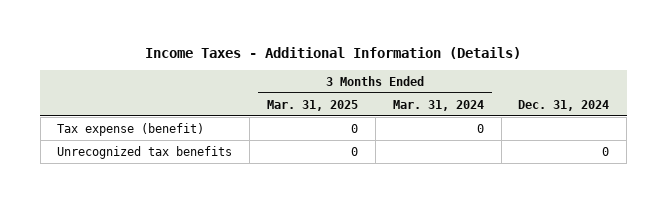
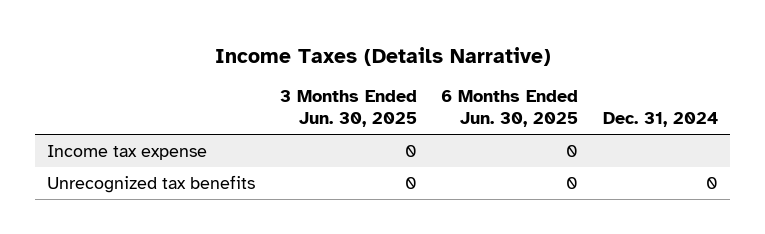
- Income Taxes - Additional Information (Details)
+ Income Taxes (Details Narrative)
- | 3 Months Ended Mar. 31, 2025 | 3 Months Ended Mar. 31, 2024 | Dec. 31, 2024
+ | 3 Months Ended Jun. 30, 2025 | 6 Months Ended Jun. 30, 2025 | Dec. 31, 2024
- Tax expense (benefit) | 0 | 0 |
+ Income tax expense | 0 | 0 |

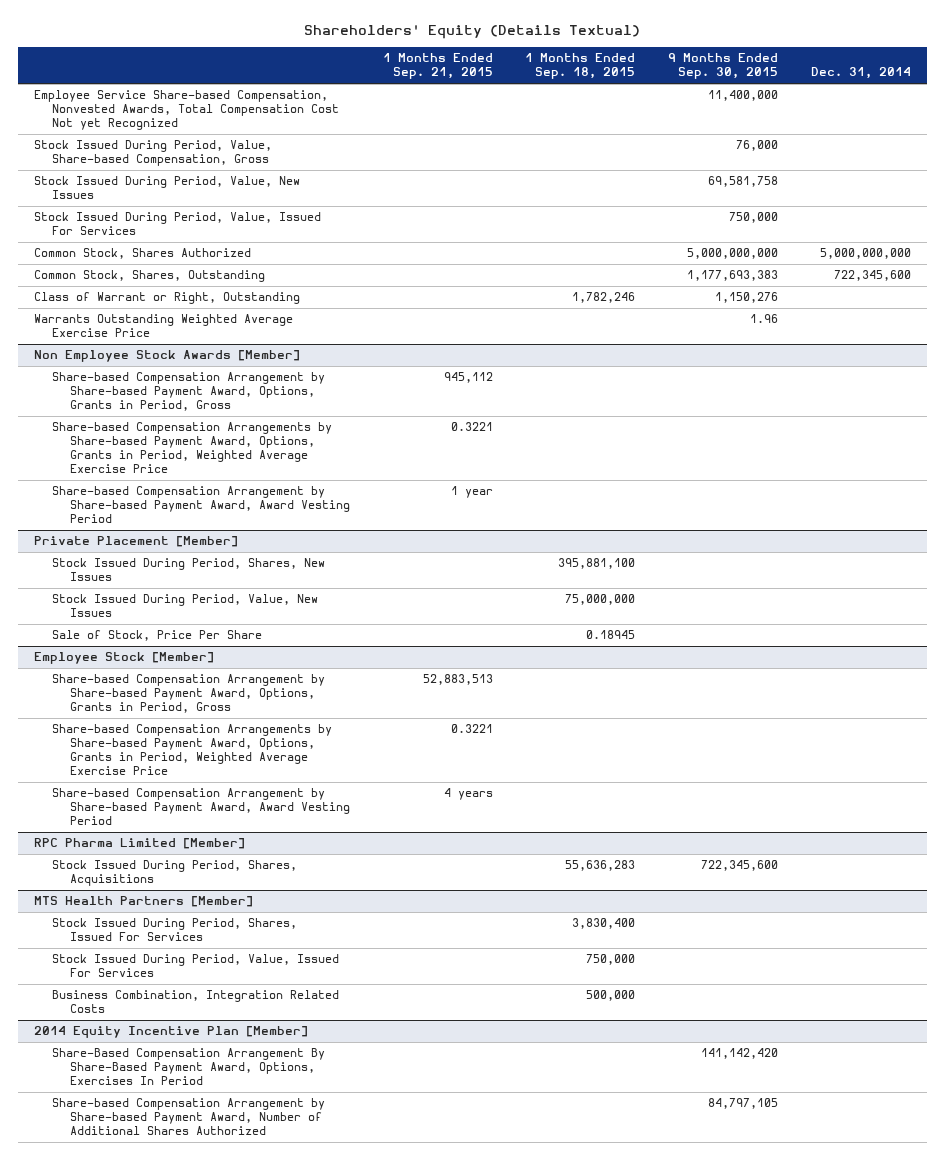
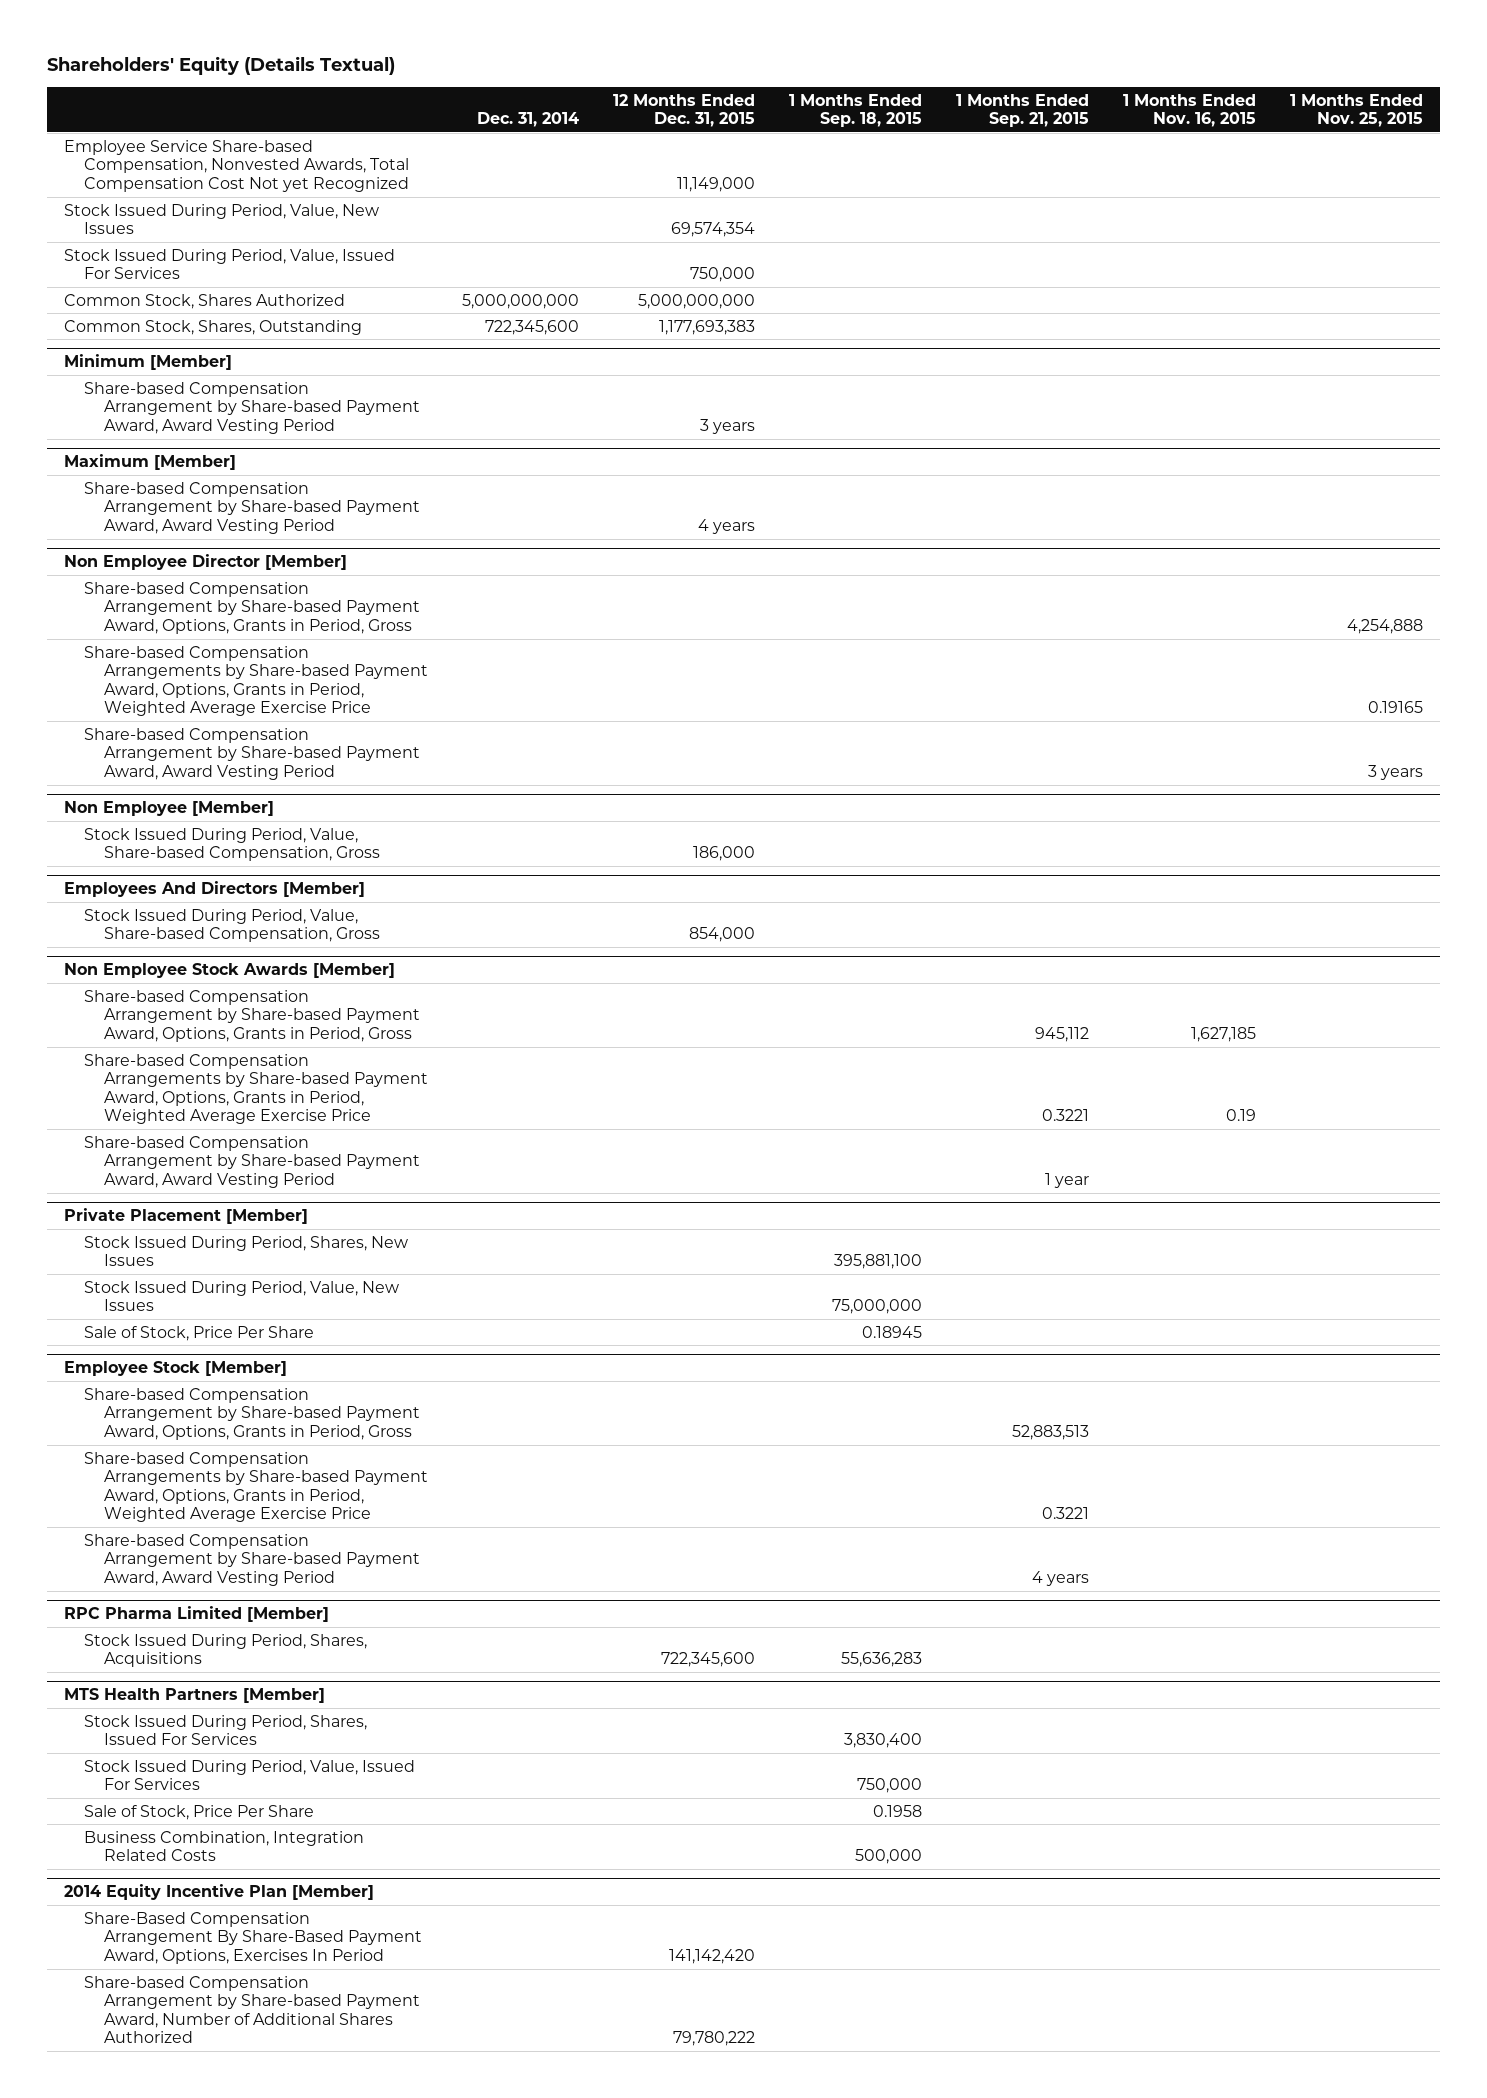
- | 1 Months Ended Sep. 21, 2015 | 1 Months Ended Sep. 18, 2015 | 9 Months Ended Sep. 30, 2015 | Dec. 31, 2014
+ | Dec. 31, 2014 | 12 Months Ended Dec. 31, 2015 | 1 Months Ended Sep. 18, 2015 | 1 Months Ended Sep. 21, 2015 | 1 Months Ended Nov. 16, 2015 | 1 Months Ended Nov. 25, 2015
- Stock Issued During Period, Value, Share-based Compensation, Gross | | | 76,000 |
- Class of Warrant or Right, Outstanding | | 1,782,246 | 1,150,276 |
- Warrants Outstanding Weighted Average Exercise Price | | | 1.96 |
+ Minimum [Member]
+ Share-based Compensation Arrangement by Share-based Payment Award, Award Vesting Period | | 3 years | | | |
+ Maximum [Member]
+ Share-based Compensation Arrangement by Share-based Payment Award, Award Vesting Period | | 4 years | | | |
+ Non Employee Director [Member]
+ Share-based Compensation Arrangement by Share-based Payment Award, Options, Grants in Period, Gross | | | | | | 4,254,888
+ Share-based Compensation Arrangements by Share-based Payment Award, Options, Grants in Period, Weighted Average Exercise Price | | | | | | 0.19165
+ Share-based Compensation Arrangement by Share-based Payment Award, Award Vesting Period | | | | | | 3 years
+ Non Employee [Member]
+ Stock Issued During Period, Value, Share-based Compensation, Gross | | 186,000 | | | |
+ Employees And Directors [Member]
+ Stock Issued During Period, Value, Share-based Compensation, Gross | | 854,000 | | | |
@ MTS Health Partners [Member]
+ Sale of Stock, Price Per Share | | | 0.1958 | | |

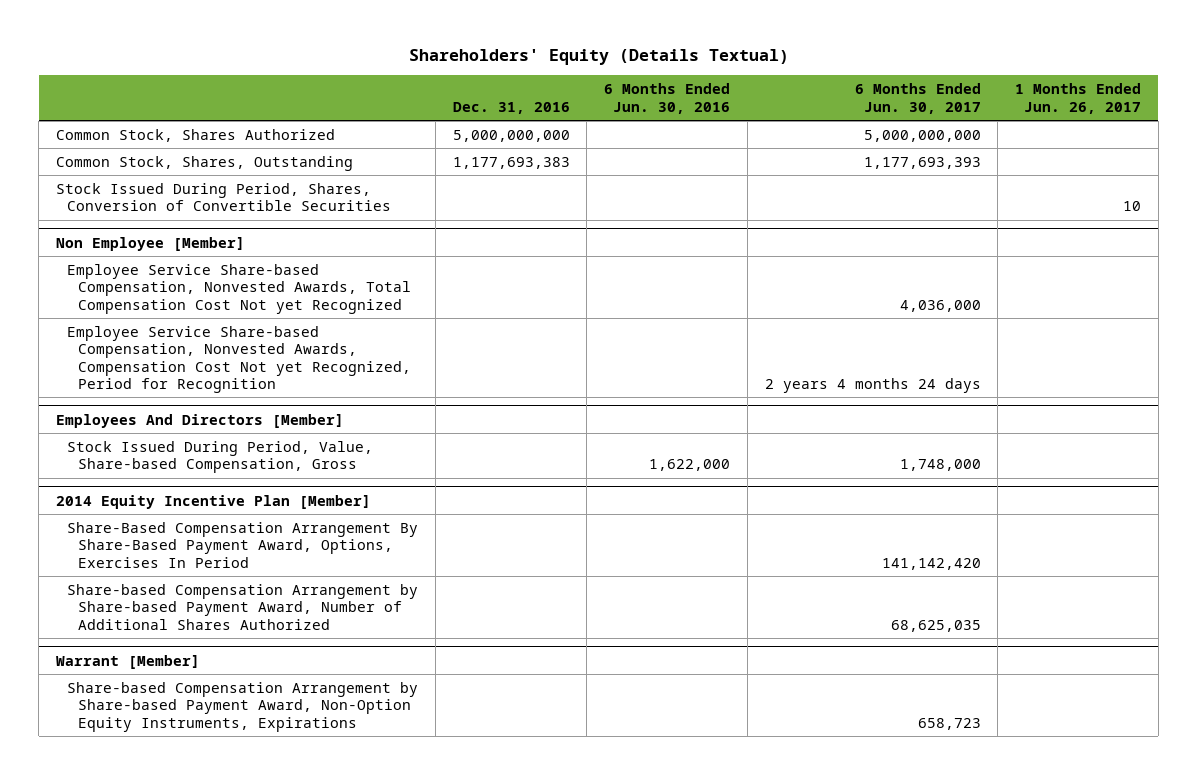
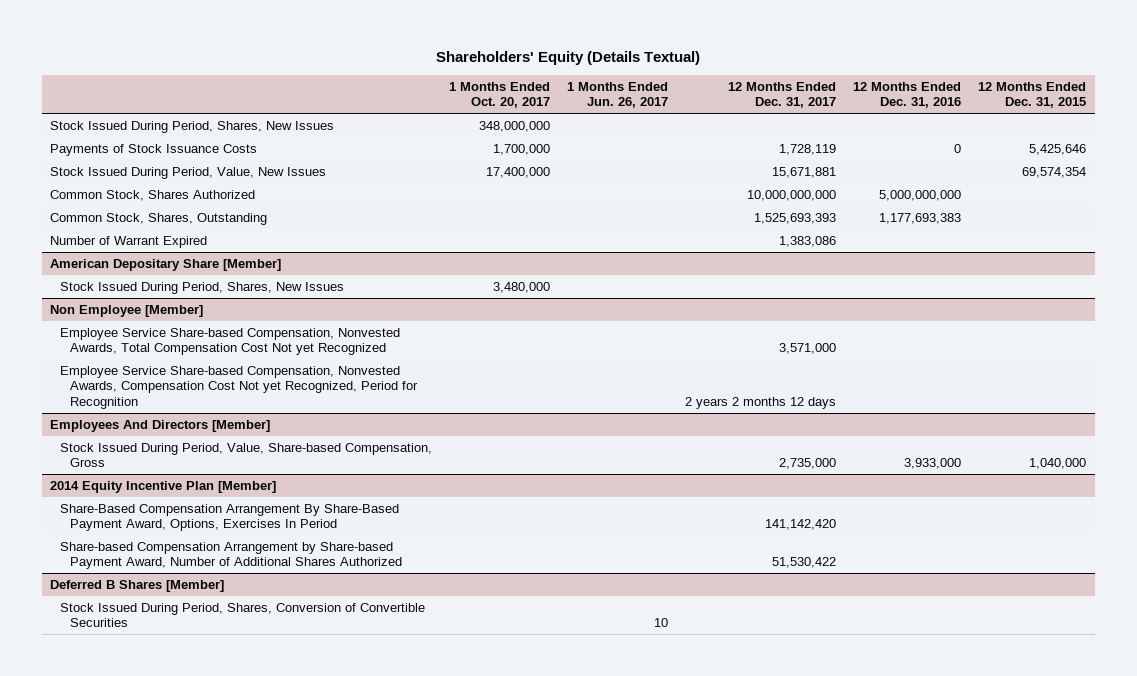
- | Dec. 31, 2016 | 6 Months Ended Jun. 30, 2016 | 6 Months Ended Jun. 30, 2017 | 1 Months Ended Jun. 26, 2017
+ | 1 Months Ended Oct. 20, 2017 | 1 Months Ended Jun. 26, 2017 | 12 Months Ended Dec. 31, 2017 | 12 Months Ended Dec. 31, 2016 | 12 Months Ended Dec. 31, 2015
+ Stock Issued During Period, Shares, New Issues | 348,000,000 | | | |
+ Payments of Stock Issuance Costs | 1,700,000 | | 1,728,119 | 0 | 5,425,646
+ Stock Issued During Period, Value, New Issues | 17,400,000 | | 15,671,881 | | 69,574,354
- Stock Issued During Period, Shares, Conversion of Convertible Securities | | | | 10
+ Number of Warrant Expired | | | 1,383,086 | |
+ American Depositary Share [Member]
+ Stock Issued During Period, Shares, New Issues | 3,480,000 | | | |
- Warrant [Member]
- Share-based Compensation Arrangement by Share-based Payment Award, Non-Option Equity Instruments, Expirations | | | 658,723 |
+ Deferred B Shares [Member]
+ Stock Issued During Period, Shares, Conversion of Convertible Securities | | 10 | | |

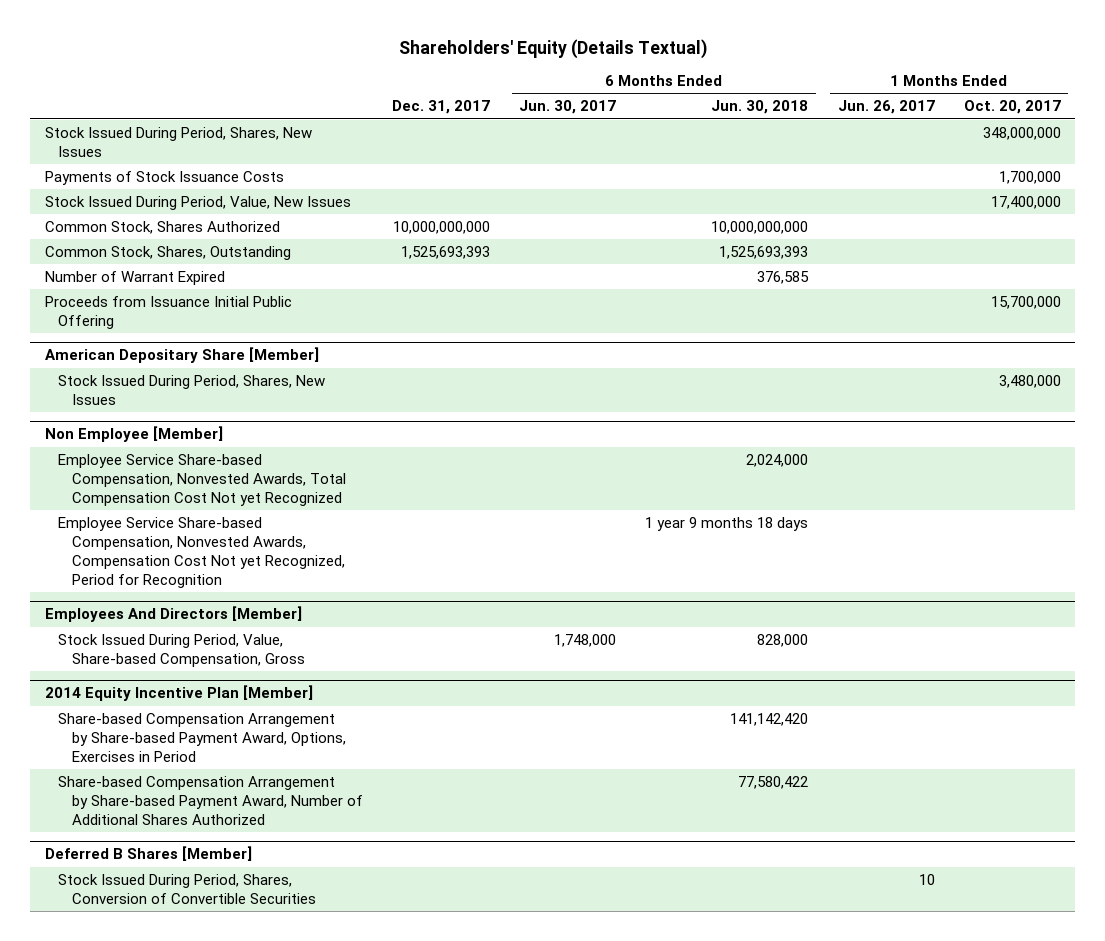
- | 1 Months Ended Oct. 20, 2017 | 1 Months Ended Jun. 26, 2017 | 12 Months Ended Dec. 31, 2017 | 12 Months Ended Dec. 31, 2016 | 12 Months Ended Dec. 31, 2015
+ | Dec. 31, 2017 | 6 Months Ended Jun. 30, 2017 | 6 Months Ended Jun. 30, 2018 | 1 Months Ended Jun. 26, 2017 | 1 Months Ended Oct. 20, 2017
+ Proceeds from Issuance Initial Public Offering | | | | | 15,700,000
@ 2014 Equity Incentive Plan [Member]
- Share-Based Compensation Arrangement By Share-Based Payment Award, Options, Exercises In Period | | | 141,142,420 | |
+ Share-based Compensation Arrangement by Share-based Payment Award, Options, Exercises in Period | | | 141,142,420 | |

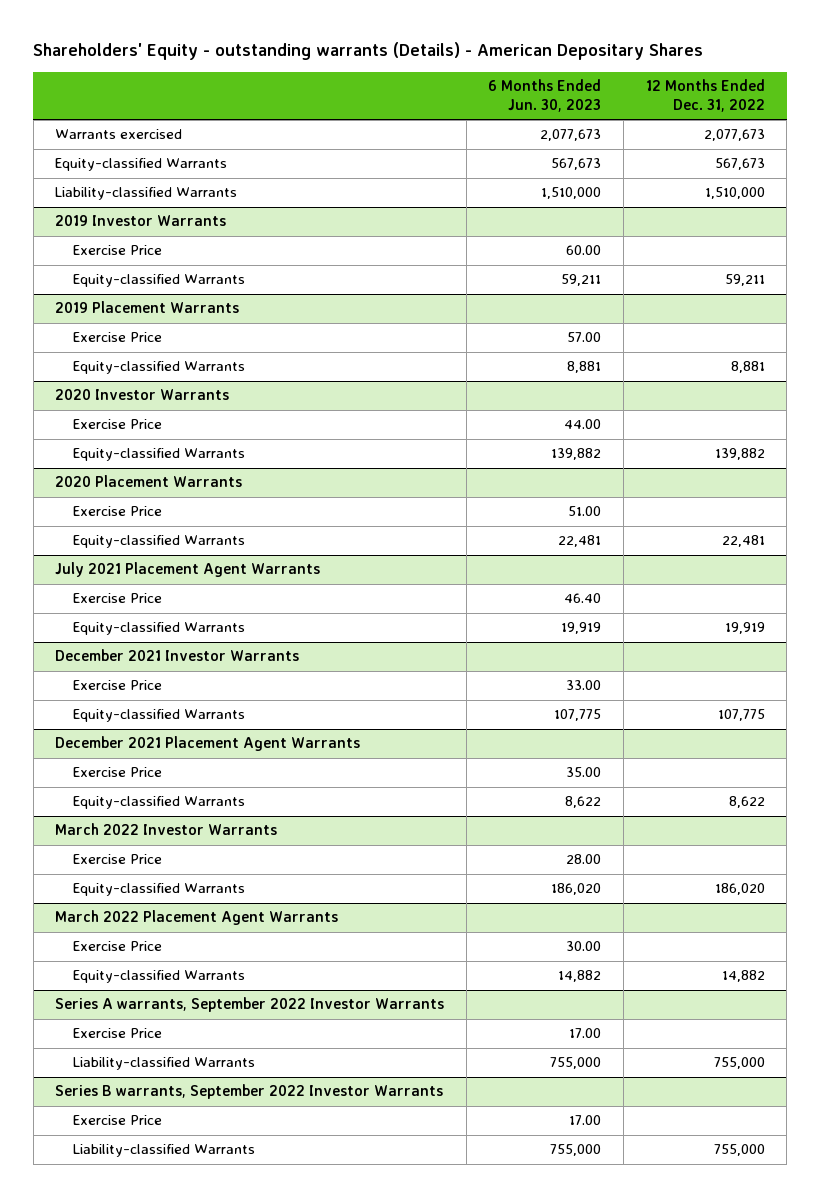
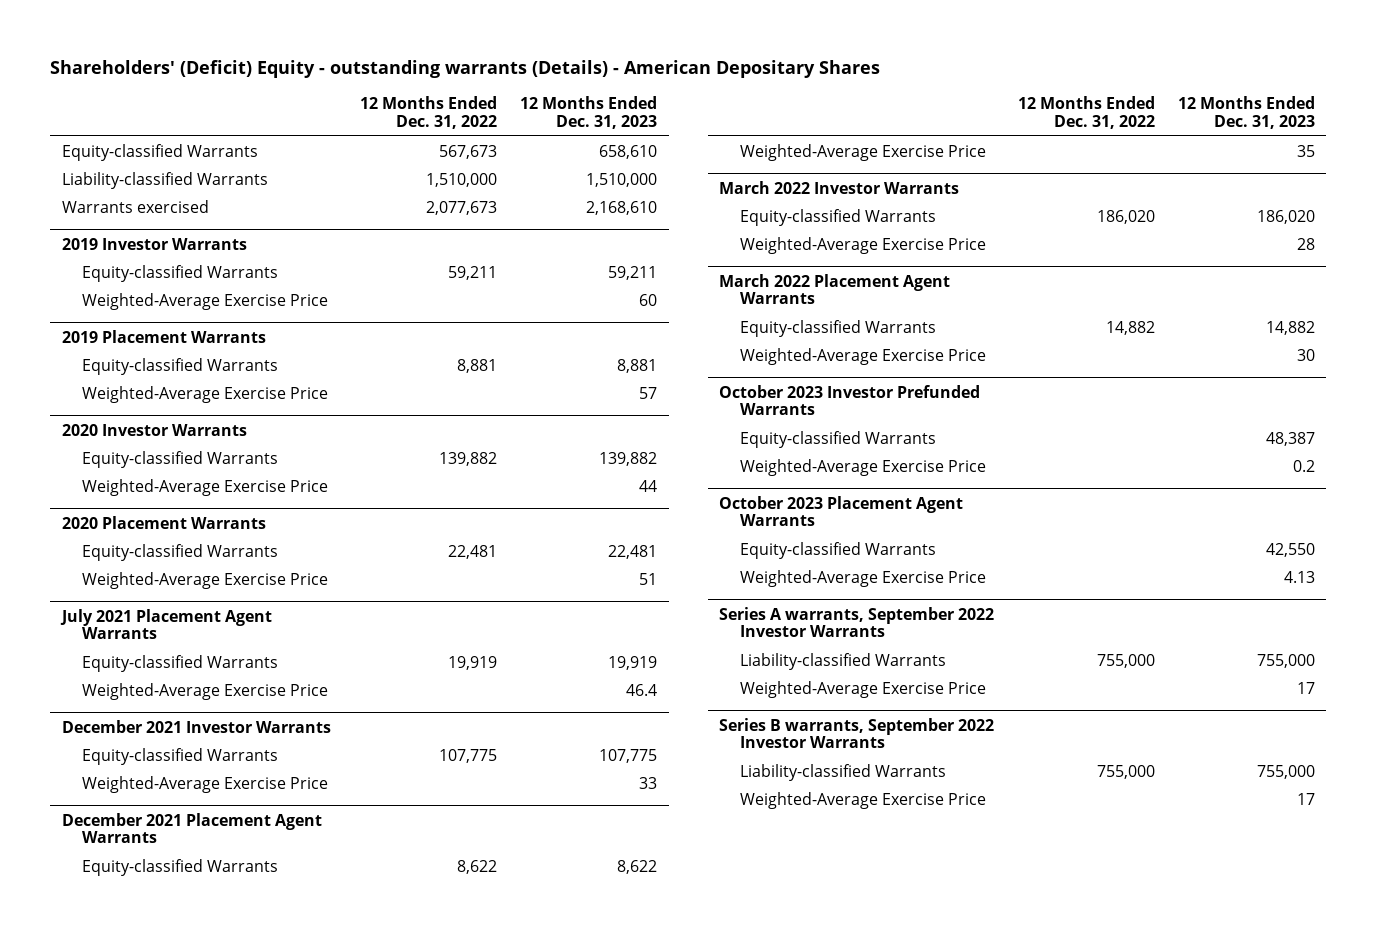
- Shareholders' Equity - outstanding warrants (Details) - American Depositary Shares
+ Shareholders' (Deficit) Equity - outstanding warrants (Details) - American Depositary Shares
- | 6 Months Ended Jun. 30, 2023 | 12 Months Ended Dec. 31, 2022
+ | 12 Months Ended Dec. 31, 2022 | 12 Months Ended Dec. 31, 2023
moved down: Warrants exercised | 2,077,673 | 2,168,610
@ 2019 Investor Warrants
- Exercise Price | 60.00 |
+ Weighted-Average Exercise Price | | 60
@ 2019 Placement Warrants
- Exercise Price | 57.00 |
+ Weighted-Average Exercise Price | | 57
@ 2020 Investor Warrants
- Exercise Price | 44.00 |
+ Weighted-Average Exercise Price | | 44
@ 2020 Placement Warrants
- Exercise Price | 51.00 |
+ Weighted-Average Exercise Price | | 51
@ July 2021 Placement Agent Warrants
- Exercise Price | 46.40 |
+ Weighted-Average Exercise Price | | 46.4
@ December 2021 Investor Warrants
- Exercise Price | 33.00 |
+ Weighted-Average Exercise Price | | 33
@ December 2021 Placement Agent Warrants
- Exercise Price | 35.00 |
+ Weighted-Average Exercise Price | | 35
@ March 2022 Investor Warrants
- Exercise Price | 28.00 |
+ Weighted-Average Exercise Price | | 28
@ March 2022 Placement Agent Warrants
- Exercise Price | 30.00 |
+ Weighted-Average Exercise Price | | 30
+ October 2023 Investor Prefunded Warrants
+ Equity-classified Warrants | | 48,387
+ Weighted-Average Exercise Price | | 0.2
+ October 2023 Placement Agent Warrants
+ Equity-classified Warrants | | 42,550
+ Weighted-Average Exercise Price | | 4.13
@ Series A warrants, September 2022 Investor Warrants
- Exercise Price | 17.00 |
+ Weighted-Average Exercise Price | | 17
@ Series B warrants, September 2022 Investor Warrants
- Exercise Price | 17.00 |
+ Weighted-Average Exercise Price | | 17

